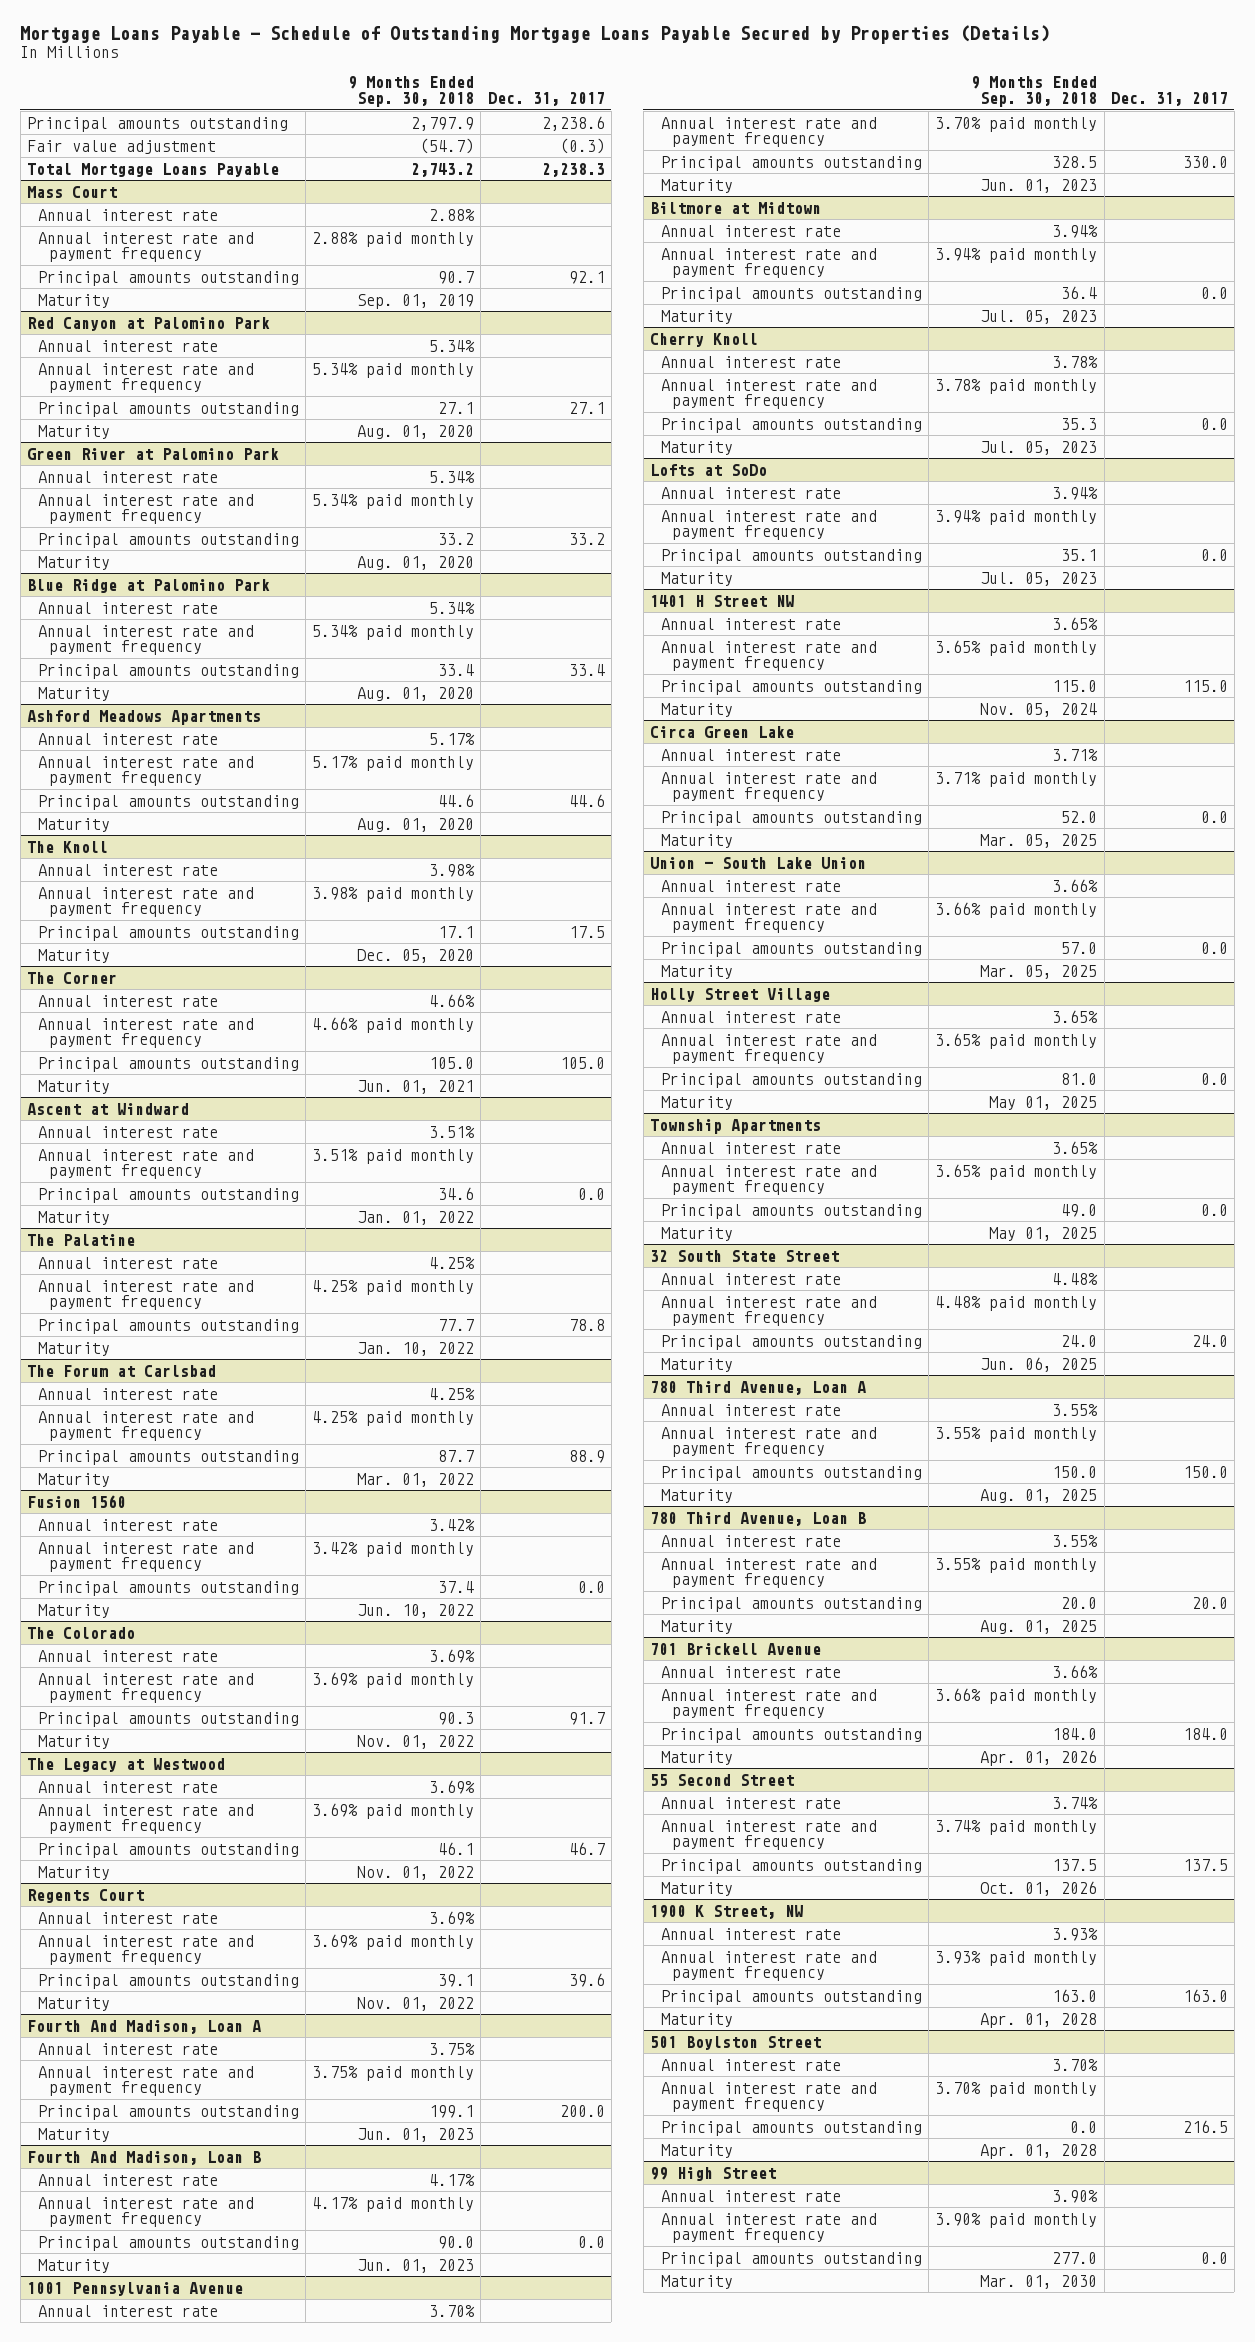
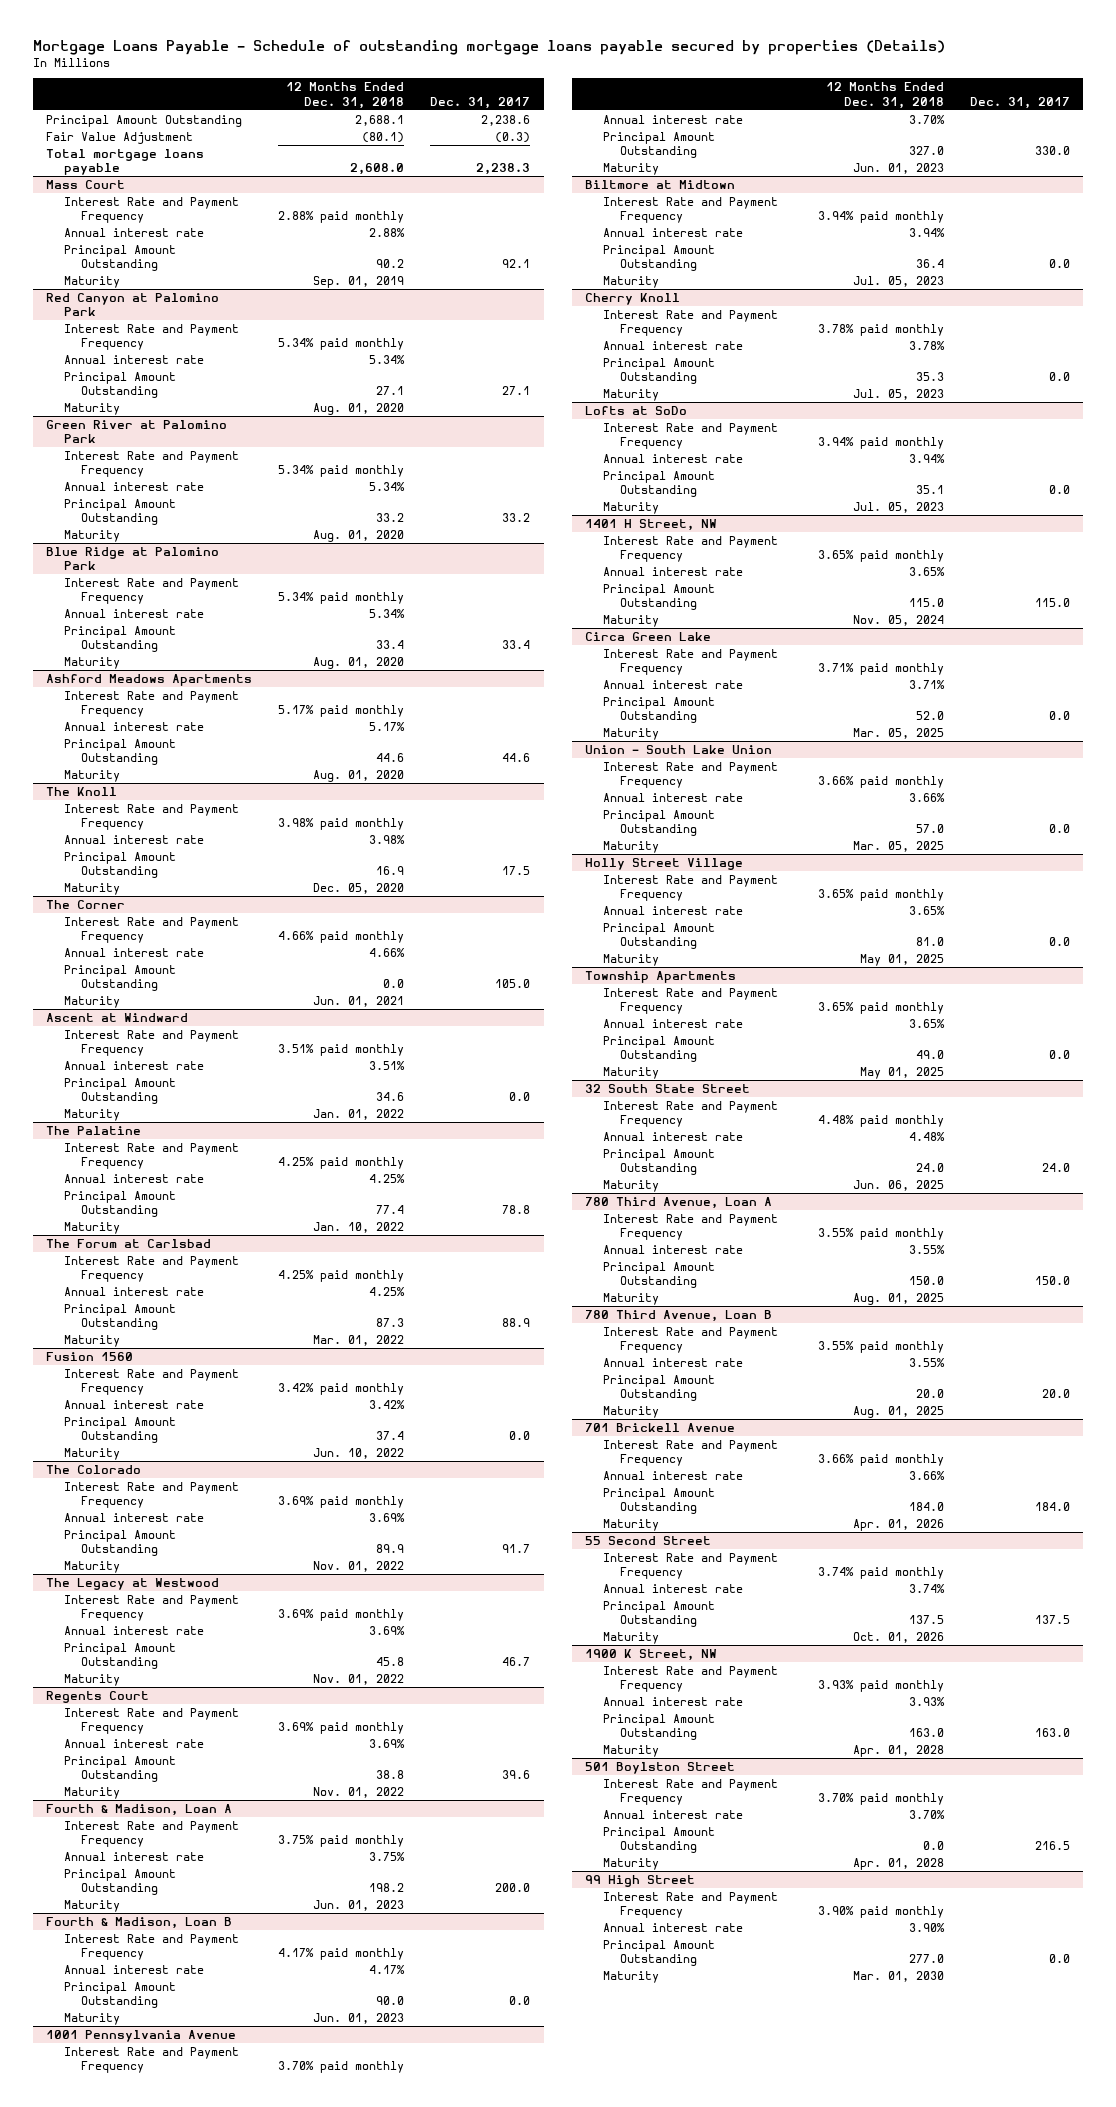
- Mortgage Loans Payable - Schedule of Outstanding Mortgage Loans Payable Secured by Properties (Details)
+ Mortgage Loans Payable - Schedule of outstanding mortgage loans payable secured by properties (Details)
- | 9 Months Ended Sep. 30, 2018 | Dec. 31, 2017
+ | 12 Months Ended Dec. 31, 2018 | Dec. 31, 2017
- Principal amounts outstanding | 2,797.9 | 2,238.6
- Fair value adjustment | (54.7) | (0.3)
- Total Mortgage Loans Payable | 2,743.2 | 2,238.3
+ Principal Amount Outstanding | 2,688.1 | 2,238.6
+ Fair Value Adjustment | (80.1) | (0.3)
+ Total mortgage loans payable | 2,608.0 | 2,238.3
@ Mass Court
+ Interest Rate and Payment Frequency | 2.88% paid monthly |
- Annual interest rate and payment frequency | 2.88% paid monthly |
- Principal amounts outstanding | 90.7 | 92.1
+ Principal Amount Outstanding | 90.2 | 92.1
@ Red Canyon at Palomino Park
+ Interest Rate and Payment Frequency | 5.34% paid monthly |
- Annual interest rate and payment frequency | 5.34% paid monthly |
- Principal amounts outstanding | 27.1 | 27.1
+ Principal Amount Outstanding | 27.1 | 27.1
@ Green River at Palomino Park
+ Interest Rate and Payment Frequency | 5.34% paid monthly |
- Annual interest rate and payment frequency | 5.34% paid monthly |
- Principal amounts outstanding | 33.2 | 33.2
+ Principal Amount Outstanding | 33.2 | 33.2
@ Blue Ridge at Palomino Park
+ Interest Rate and Payment Frequency | 5.34% paid monthly |
- Annual interest rate and payment frequency | 5.34% paid monthly |
- Principal amounts outstanding | 33.4 | 33.4
+ Principal Amount Outstanding | 33.4 | 33.4
@ Ashford Meadows Apartments
+ Interest Rate and Payment Frequency | 5.17% paid monthly |
- Annual interest rate and payment frequency | 5.17% paid monthly |
- Principal amounts outstanding | 44.6 | 44.6
+ Principal Amount Outstanding | 44.6 | 44.6
@ The Knoll
+ Interest Rate and Payment Frequency | 3.98% paid monthly |
- Annual interest rate and payment frequency | 3.98% paid monthly |
- Principal amounts outstanding | 17.1 | 17.5
+ Principal Amount Outstanding | 16.9 | 17.5
@ The Corner
+ Interest Rate and Payment Frequency | 4.66% paid monthly |
- Annual interest rate and payment frequency | 4.66% paid monthly |
- Principal amounts outstanding | 105.0 | 105.0
+ Principal Amount Outstanding | 0.0 | 105.0
@ Ascent at Windward
+ Interest Rate and Payment Frequency | 3.51% paid monthly |
- Annual interest rate and payment frequency | 3.51% paid monthly |
- Principal amounts outstanding | 34.6 | 0.0
+ Principal Amount Outstanding | 34.6 | 0.0
@ The Palatine
+ Interest Rate and Payment Frequency | 4.25% paid monthly |
- Annual interest rate and payment frequency | 4.25% paid monthly |
- Principal amounts outstanding | 77.7 | 78.8
+ Principal Amount Outstanding | 77.4 | 78.8
@ The Forum at Carlsbad
+ Interest Rate and Payment Frequency | 4.25% paid monthly |
- Annual interest rate and payment frequency | 4.25% paid monthly |
- Principal amounts outstanding | 87.7 | 88.9
+ Principal Amount Outstanding | 87.3 | 88.9
@ Fusion 1560
+ Interest Rate and Payment Frequency | 3.42% paid monthly |
- Annual interest rate and payment frequency | 3.42% paid monthly |
- Principal amounts outstanding | 37.4 | 0.0
+ Principal Amount Outstanding | 37.4 | 0.0
@ The Colorado
+ Interest Rate and Payment Frequency | 3.69% paid monthly |
- Annual interest rate and payment frequency | 3.69% paid monthly |
- Principal amounts outstanding | 90.3 | 91.7
+ Principal Amount Outstanding | 89.9 | 91.7
@ The Legacy at Westwood
+ Interest Rate and Payment Frequency | 3.69% paid monthly |
- Annual interest rate and payment frequency | 3.69% paid monthly |
- Principal amounts outstanding | 46.1 | 46.7
+ Principal Amount Outstanding | 45.8 | 46.7
@ Regents Court
+ Interest Rate and Payment Frequency | 3.69% paid monthly |
- Annual interest rate and payment frequency | 3.69% paid monthly |
- Principal amounts outstanding | 39.1 | 39.6
+ Principal Amount Outstanding | 38.8 | 39.6
- Fourth And Madison, Loan A
+ Fourth & Madison, Loan A
+ Interest Rate and Payment Frequency | 3.75% paid monthly |
- Annual interest rate and payment frequency | 3.75% paid monthly |
- Principal amounts outstanding | 199.1 | 200.0
+ Principal Amount Outstanding | 198.2 | 200.0
- Fourth And Madison, Loan B
+ Fourth & Madison, Loan B
+ Interest Rate and Payment Frequency | 4.17% paid monthly |
- Annual interest rate and payment frequency | 4.17% paid monthly |
- Principal amounts outstanding | 90.0 | 0.0
+ Principal Amount Outstanding | 90.0 | 0.0
@ 1001 Pennsylvania Avenue
+ Interest Rate and Payment Frequency | 3.70% paid monthly |
- Annual interest rate and payment frequency | 3.70% paid monthly |
- Principal amounts outstanding | 328.5 | 330.0
+ Principal Amount Outstanding | 327.0 | 330.0
@ Biltmore at Midtown
+ Interest Rate and Payment Frequency | 3.94% paid monthly |
- Annual interest rate and payment frequency | 3.94% paid monthly |
- Principal amounts outstanding | 36.4 | 0.0
+ Principal Amount Outstanding | 36.4 | 0.0
@ Cherry Knoll
+ Interest Rate and Payment Frequency | 3.78% paid monthly |
- Annual interest rate and payment frequency | 3.78% paid monthly |
- Principal amounts outstanding | 35.3 | 0.0
+ Principal Amount Outstanding | 35.3 | 0.0
@ Lofts at SoDo
+ Interest Rate and Payment Frequency | 3.94% paid monthly |
- Annual interest rate and payment frequency | 3.94% paid monthly |
- Principal amounts outstanding | 35.1 | 0.0
+ Principal Amount Outstanding | 35.1 | 0.0
- 1401 H Street NW
+ 1401 H Street, NW
+ Interest Rate and Payment Frequency | 3.65% paid monthly |
- Annual interest rate and payment frequency | 3.65% paid monthly |
- Principal amounts outstanding | 115.0 | 115.0
+ Principal Amount Outstanding | 115.0 | 115.0
@ Circa Green Lake
+ Interest Rate and Payment Frequency | 3.71% paid monthly |
- Annual interest rate and payment frequency | 3.71% paid monthly |
- Principal amounts outstanding | 52.0 | 0.0
+ Principal Amount Outstanding | 52.0 | 0.0
@ Union - South Lake Union
+ Interest Rate and Payment Frequency | 3.66% paid monthly |
- Annual interest rate and payment frequency | 3.66% paid monthly |
- Principal amounts outstanding | 57.0 | 0.0
+ Principal Amount Outstanding | 57.0 | 0.0
@ Holly Street Village
+ Interest Rate and Payment Frequency | 3.65% paid monthly |
- Annual interest rate and payment frequency | 3.65% paid monthly |
- Principal amounts outstanding | 81.0 | 0.0
+ Principal Amount Outstanding | 81.0 | 0.0
@ Township Apartments
+ Interest Rate and Payment Frequency | 3.65% paid monthly |
- Annual interest rate and payment frequency | 3.65% paid monthly |
- Principal amounts outstanding | 49.0 | 0.0
+ Principal Amount Outstanding | 49.0 | 0.0
@ 32 South State Street
+ Interest Rate and Payment Frequency | 4.48% paid monthly |
- Annual interest rate and payment frequency | 4.48% paid monthly |
- Principal amounts outstanding | 24.0 | 24.0
+ Principal Amount Outstanding | 24.0 | 24.0
@ 780 Third Avenue, Loan A
+ Interest Rate and Payment Frequency | 3.55% paid monthly |
- Annual interest rate and payment frequency | 3.55% paid monthly |
- Principal amounts outstanding | 150.0 | 150.0
+ Principal Amount Outstanding | 150.0 | 150.0
@ 780 Third Avenue, Loan B
+ Interest Rate and Payment Frequency | 3.55% paid monthly |
- Annual interest rate and payment frequency | 3.55% paid monthly |
- Principal amounts outstanding | 20.0 | 20.0
+ Principal Amount Outstanding | 20.0 | 20.0
@ 701 Brickell Avenue
+ Interest Rate and Payment Frequency | 3.66% paid monthly |
- Annual interest rate and payment frequency | 3.66% paid monthly |
- Principal amounts outstanding | 184.0 | 184.0
+ Principal Amount Outstanding | 184.0 | 184.0
@ 55 Second Street
+ Interest Rate and Payment Frequency | 3.74% paid monthly |
- Annual interest rate and payment frequency | 3.74% paid monthly |
- Principal amounts outstanding | 137.5 | 137.5
+ Principal Amount Outstanding | 137.5 | 137.5
@ 1900 K Street, NW
+ Interest Rate and Payment Frequency | 3.93% paid monthly |
- Annual interest rate and payment frequency | 3.93% paid monthly |
- Principal amounts outstanding | 163.0 | 163.0
+ Principal Amount Outstanding | 163.0 | 163.0
@ 501 Boylston Street
+ Interest Rate and Payment Frequency | 3.70% paid monthly |
- Annual interest rate and payment frequency | 3.70% paid monthly |
- Principal amounts outstanding | 0.0 | 216.5
+ Principal Amount Outstanding | 0.0 | 216.5
@ 99 High Street
+ Interest Rate and Payment Frequency | 3.90% paid monthly |
- Annual interest rate and payment frequency | 3.90% paid monthly |
- Principal amounts outstanding | 277.0 | 0.0
+ Principal Amount Outstanding | 277.0 | 0.0

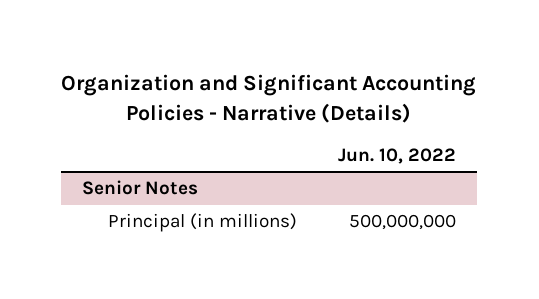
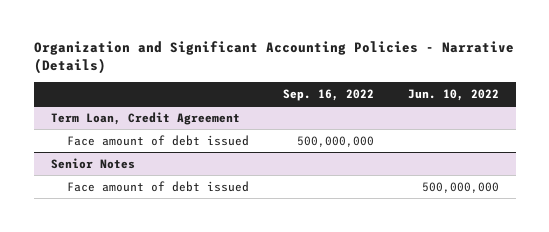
- | Jun. 10, 2022
+ | Sep. 16, 2022 | Jun. 10, 2022
+ Term Loan, Credit Agreement
+ Face amount of debt issued | 500,000,000 |
@ Senior Notes
- Principal (in millions) | 500,000,000
+ Face amount of debt issued | | 500,000,000

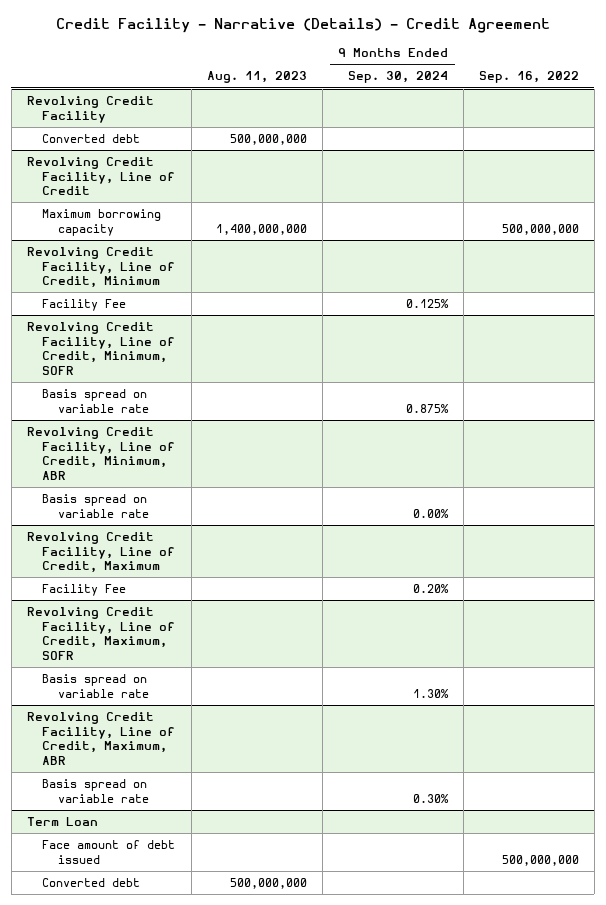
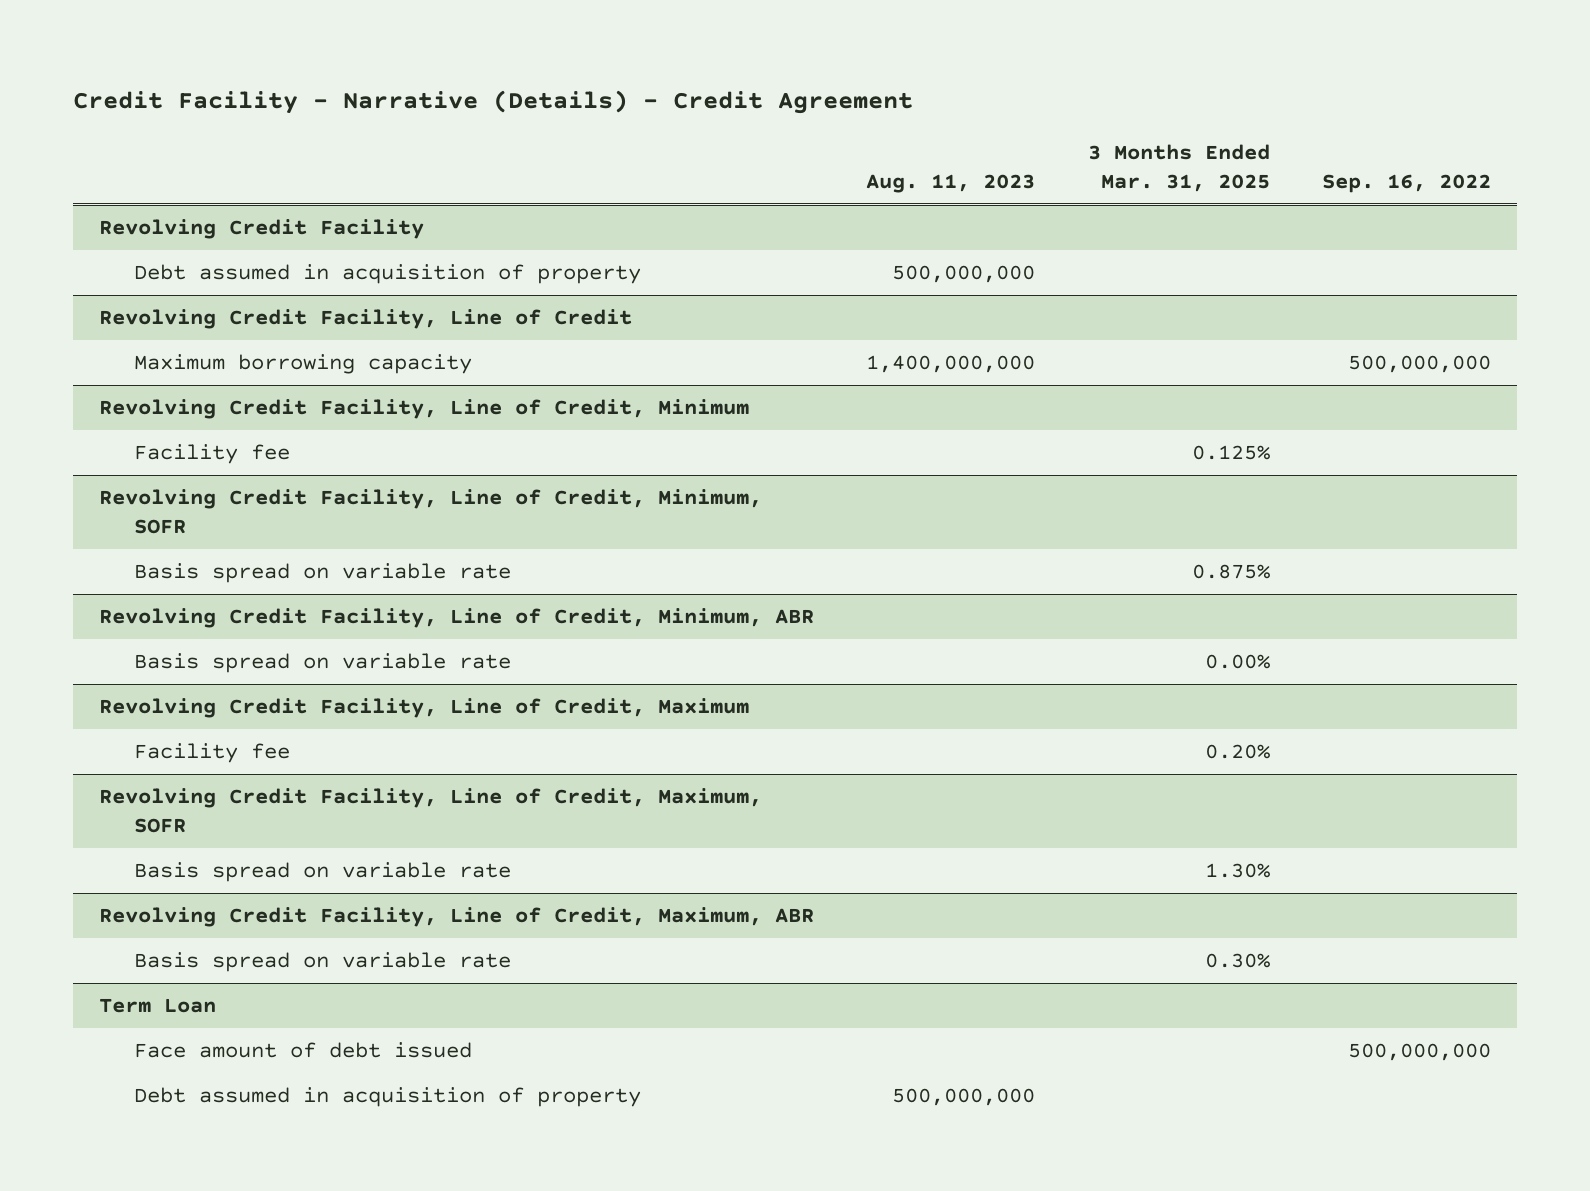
- | Aug. 11, 2023 | 9 Months Ended Sep. 30, 2024 | Sep. 16, 2022
+ | Aug. 11, 2023 | 3 Months Ended Mar. 31, 2025 | Sep. 16, 2022
@ Revolving Credit Facility
- Converted debt | 500,000,000 | |
+ Debt assumed in acquisition of property | 500,000,000 | |
@ Revolving Credit Facility, Line of Credit, Minimum
- Facility Fee | | 0.125% |
+ Facility fee | | 0.125% |
@ Revolving Credit Facility, Line of Credit, Maximum
- Facility Fee | | 0.20% |
+ Facility fee | | 0.20% |
@ Term Loan
- Converted debt | 500,000,000 | |
+ Debt assumed in acquisition of property | 500,000,000 | |

